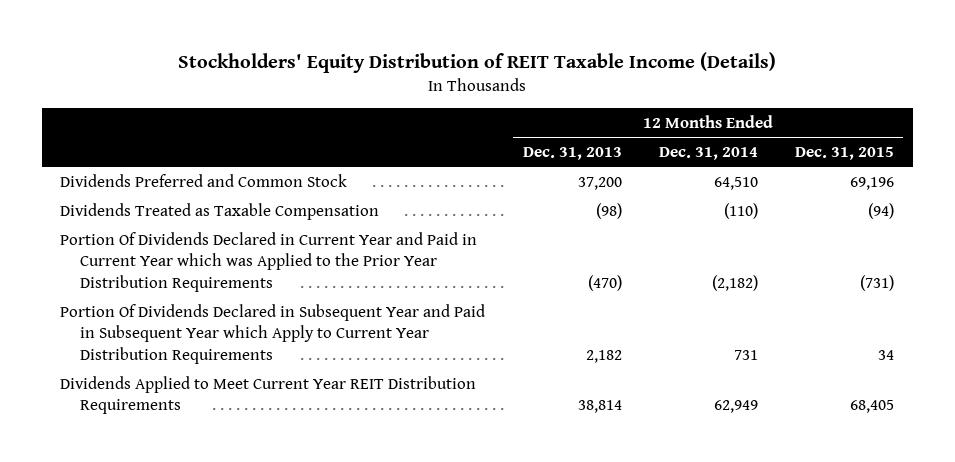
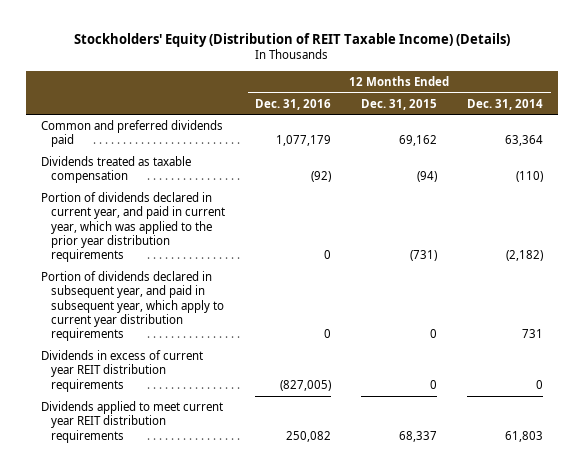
- Stockholders' Equity Distribution of REIT Taxable Income (Details)
+ Stockholders' Equity (Distribution of REIT Taxable Income) (Details)
- | 12 Months Ended Dec. 31, 2013 | 12 Months Ended Dec. 31, 2014 | 12 Months Ended Dec. 31, 2015
+ | 12 Months Ended Dec. 31, 2016 | 12 Months Ended Dec. 31, 2015 | 12 Months Ended Dec. 31, 2014
- Dividends Preferred and Common Stock | 37,200 | 64,510 | 69,196
- Dividends Treated as Taxable Compensation | (98) | (110) | (94)
- Portion Of Dividends Declared in Current Year and Paid in Current Year which was Applied to the Prior Year Distribution Requirements | (470) | (2,182) | (731)
- Portion Of Dividends Declared in Subsequent Year and Paid in Subsequent Year which Apply to Current Year Distribution Requirements | 2,182 | 731 | 34
- Dividends Applied to Meet Current Year REIT Distribution Requirements | 38,814 | 62,949 | 68,405
+ Common and preferred dividends paid | 1,077,179 | 69,162 | 63,364
+ Dividends treated as taxable compensation | (92) | (94) | (110)
+ Portion of dividends declared in current year, and paid in current year, which was applied to the prior year distribution requirements | 0 | (731) | (2,182)
+ Portion of dividends declared in subsequent year, and paid in subsequent year, which apply to current year distribution requirements | 0 | 0 | 731
+ Dividends in excess of current year REIT distribution requirements | (827,005) | 0 | 0
+ Dividends applied to meet current year REIT distribution requirements | 250,082 | 68,337 | 61,803

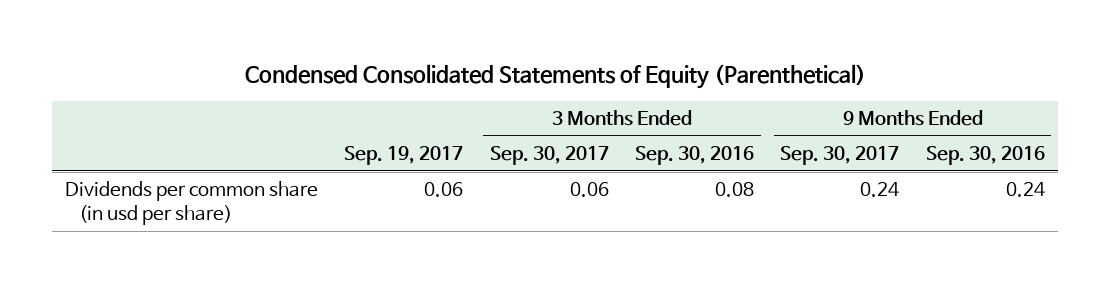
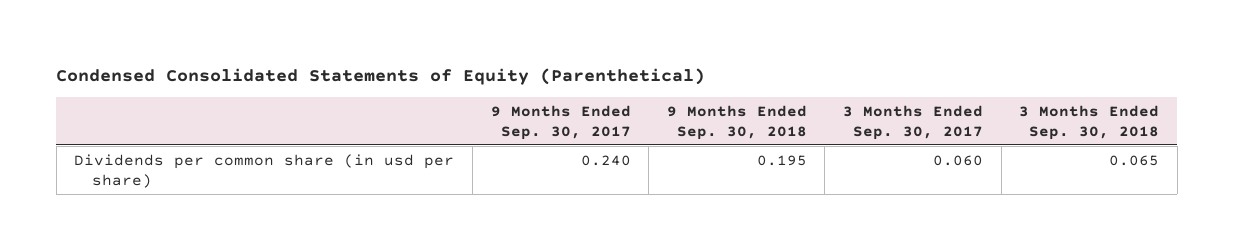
- | Sep. 19, 2017 | 3 Months Ended Sep. 30, 2017 | 3 Months Ended Sep. 30, 2016 | 9 Months Ended Sep. 30, 2017 | 9 Months Ended Sep. 30, 2016
+ | 9 Months Ended Sep. 30, 2017 | 9 Months Ended Sep. 30, 2018 | 3 Months Ended Sep. 30, 2017 | 3 Months Ended Sep. 30, 2018
- Dividends per common share (in usd per share) | 0.06 | 0.06 | 0.08 | 0.24 | 0.24
+ Dividends per common share (in usd per share) | 0.240 | 0.195 | 0.060 | 0.065

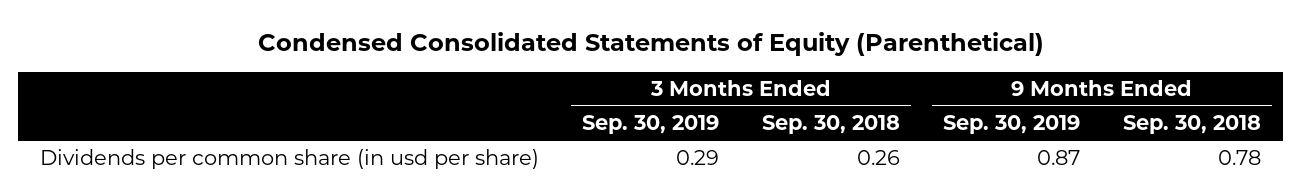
- | 9 Months Ended Sep. 30, 2017 | 9 Months Ended Sep. 30, 2018 | 3 Months Ended Sep. 30, 2017 | 3 Months Ended Sep. 30, 2018
+ | 3 Months Ended Sep. 30, 2019 | 3 Months Ended Sep. 30, 2018 | 9 Months Ended Sep. 30, 2019 | 9 Months Ended Sep. 30, 2018
- Dividends per common share (in usd per share) | 0.240 | 0.195 | 0.060 | 0.065
+ Dividends per common share (in usd per share) | 0.29 | 0.26 | 0.87 | 0.78

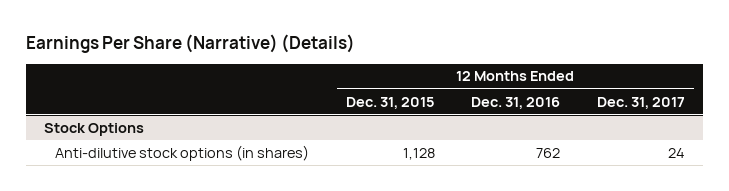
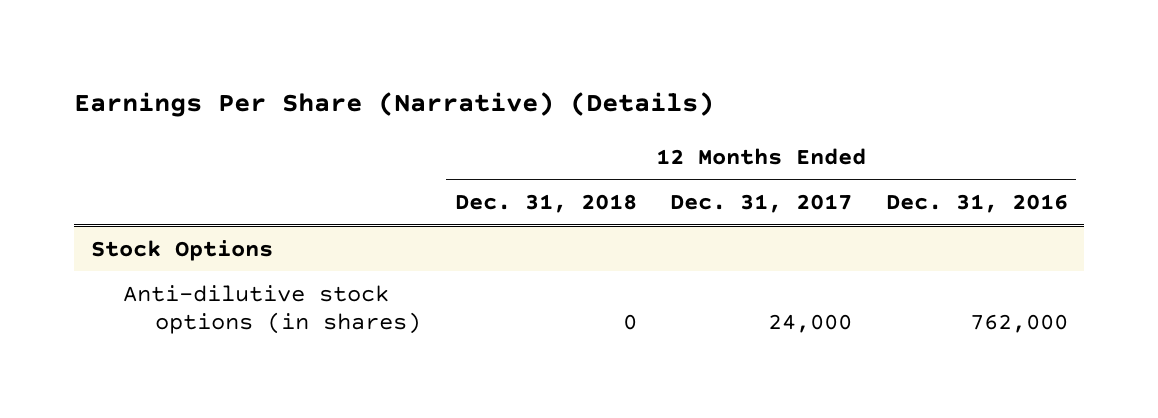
- | 12 Months Ended Dec. 31, 2015 | 12 Months Ended Dec. 31, 2016 | 12 Months Ended Dec. 31, 2017
+ | 12 Months Ended Dec. 31, 2018 | 12 Months Ended Dec. 31, 2017 | 12 Months Ended Dec. 31, 2016
@ Stock Options
- Anti-dilutive stock options (in shares) | 1,128 | 762 | 24
+ Anti-dilutive stock options (in shares) | 0 | 24,000 | 762,000

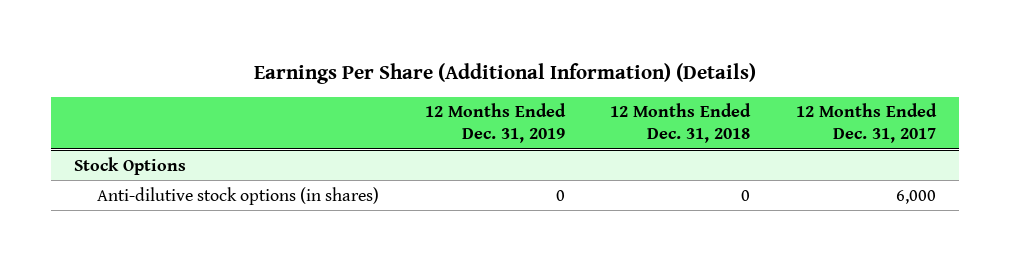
- Earnings Per Share (Narrative) (Details)
+ Earnings Per Share (Additional Information) (Details)
- | 12 Months Ended Dec. 31, 2018 | 12 Months Ended Dec. 31, 2017 | 12 Months Ended Dec. 31, 2016
+ | 12 Months Ended Dec. 31, 2019 | 12 Months Ended Dec. 31, 2018 | 12 Months Ended Dec. 31, 2017
@ Stock Options
- Anti-dilutive stock options (in shares) | 0 | 24,000 | 762,000
+ Anti-dilutive stock options (in shares) | 0 | 0 | 6,000

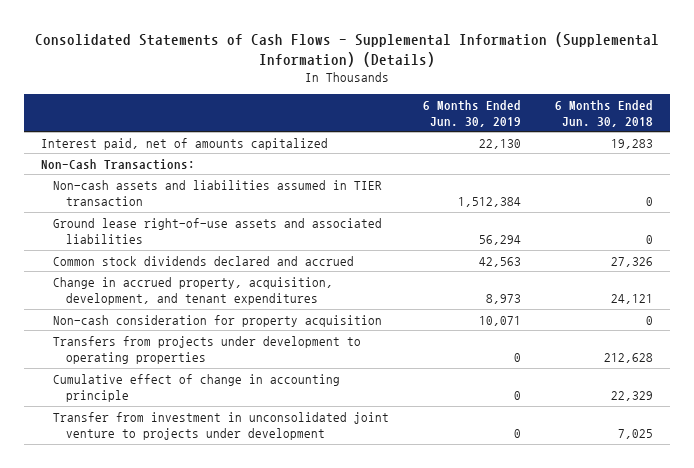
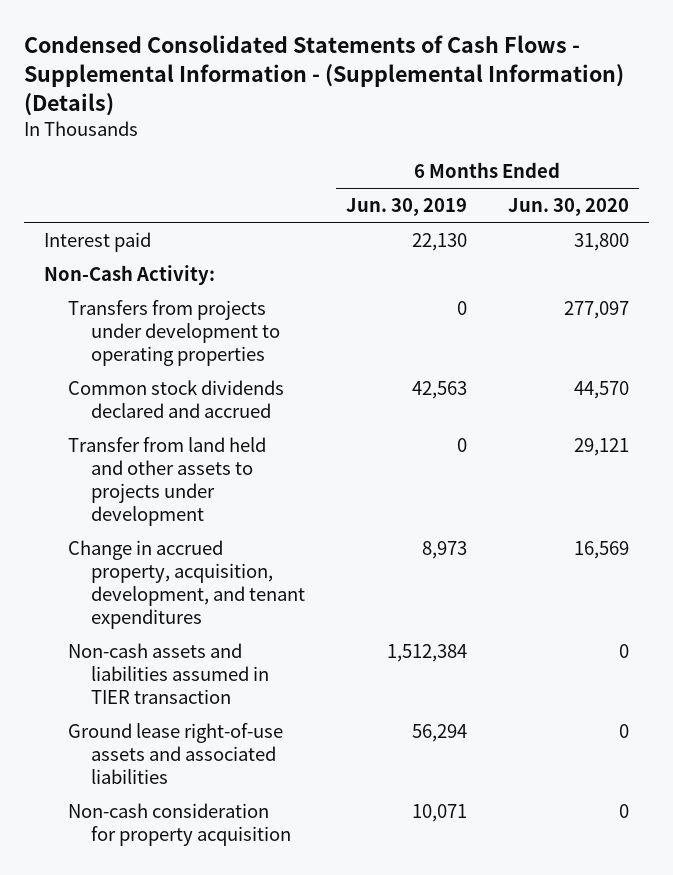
- Consolidated Statements of Cash Flows - Supplemental Information (Supplemental Information) (Details)
+ Condensed Consolidated Statements of Cash Flows - Supplemental Information - (Supplemental Information) (Details)
- | 6 Months Ended Jun. 30, 2019 | 6 Months Ended Jun. 30, 2018
+ | 6 Months Ended Jun. 30, 2019 | 6 Months Ended Jun. 30, 2020
- Interest paid, net of amounts capitalized | 22,130 | 19,283
- Non-Cash Transactions:
+ Interest paid | 22,130 | 31,800
+ Non-Cash Activity:
moved up: Transfers from projects under development to operating properties | 0 | 277,097
+ Transfer from land held and other assets to projects under development | 0 | 29,121
moved down: Non-cash assets and liabilities assumed in TIER transaction | 1,512,384 | 0
moved down: Ground lease right-of-use assets and associated liabilities | 56,294 | 0
- Cumulative effect of change in accounting principle | 0 | 22,329
- Transfer from investment in unconsolidated joint venture to projects under development | 0 | 7,025

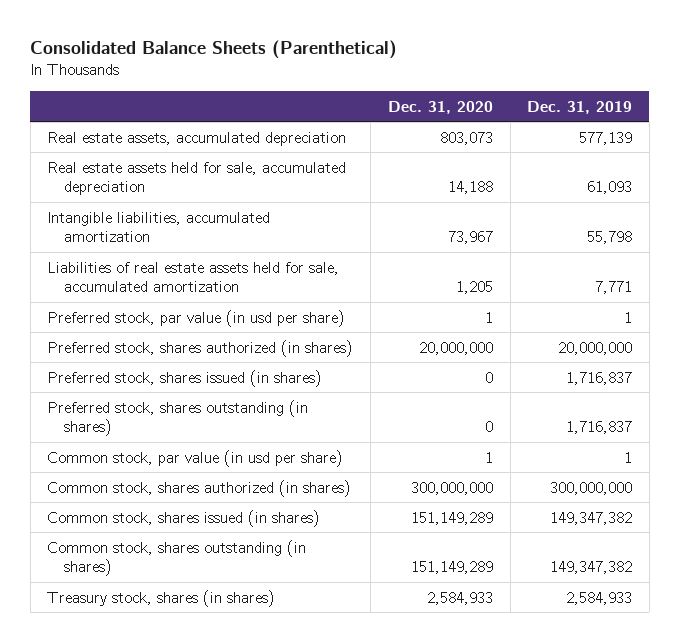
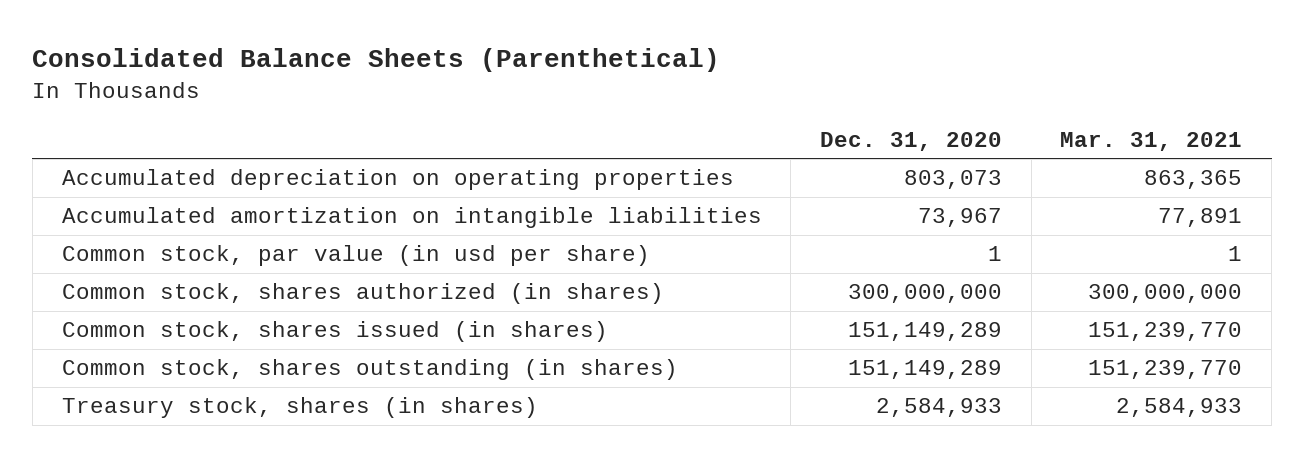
- | Dec. 31, 2020 | Dec. 31, 2019
+ | Dec. 31, 2020 | Mar. 31, 2021
- Real estate assets, accumulated depreciation | 803,073 | 577,139
- Real estate assets held for sale, accumulated depreciation | 14,188 | 61,093
- Intangible liabilities, accumulated amortization | 73,967 | 55,798
- Liabilities of real estate assets held for sale, accumulated amortization | 1,205 | 7,771
- Preferred stock, par value (in usd per share) | 1 | 1
- Preferred stock, shares authorized (in shares) | 20,000,000 | 20,000,000
- Preferred stock, shares issued (in shares) | 0 | 1,716,837
- Preferred stock, shares outstanding (in shares) | 0 | 1,716,837
+ Accumulated depreciation on operating properties | 803,073 | 863,365
+ Accumulated amortization on intangible liabilities | 73,967 | 77,891

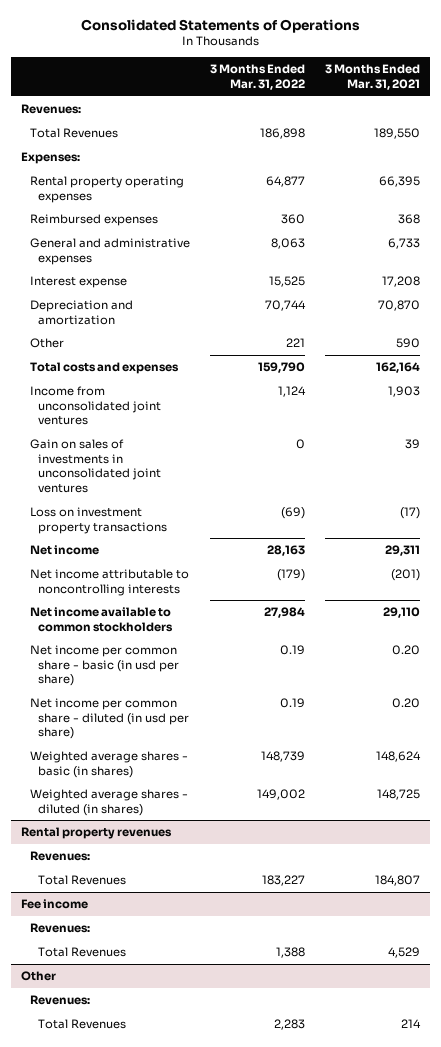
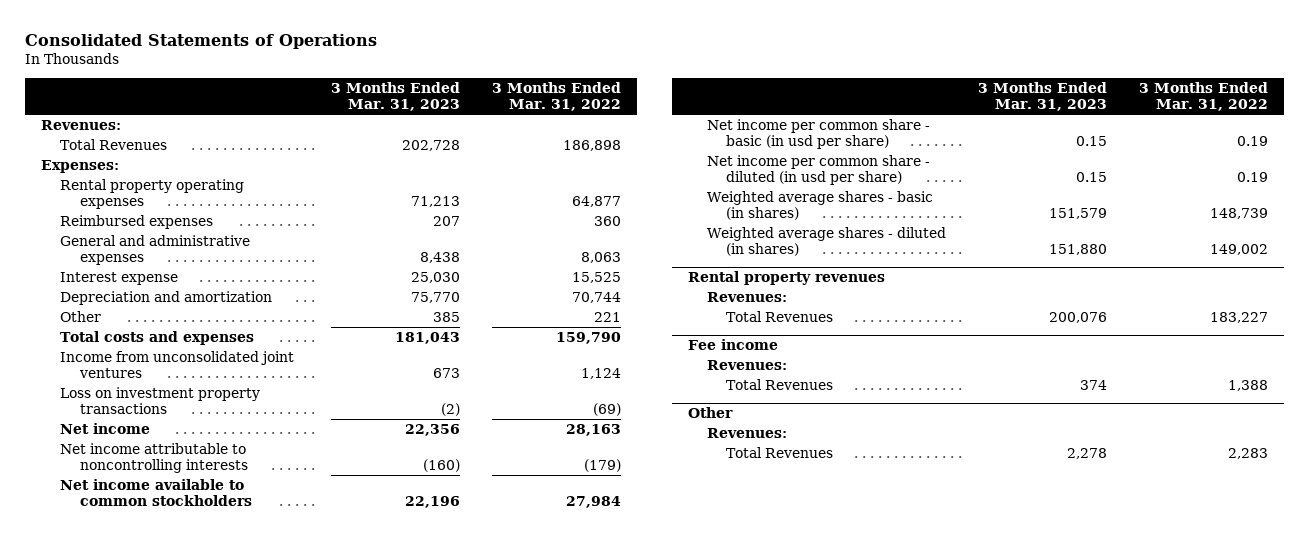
- | 3 Months Ended Mar. 31, 2022 | 3 Months Ended Mar. 31, 2021
+ | 3 Months Ended Mar. 31, 2023 | 3 Months Ended Mar. 31, 2022
- Gain on sales of investments in unconsolidated joint ventures | 0 | 39

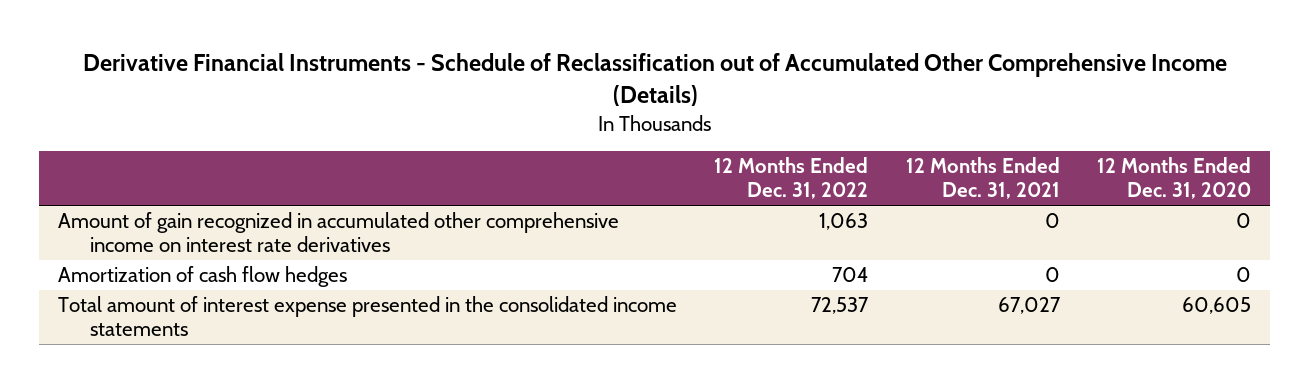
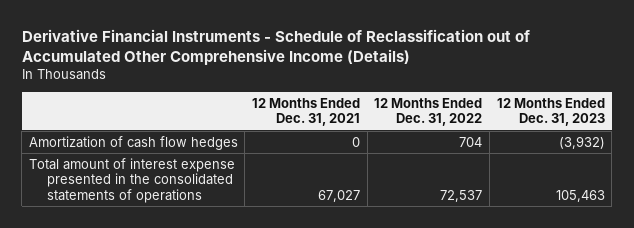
- | 12 Months Ended Dec. 31, 2022 | 12 Months Ended Dec. 31, 2021 | 12 Months Ended Dec. 31, 2020
+ | 12 Months Ended Dec. 31, 2021 | 12 Months Ended Dec. 31, 2022 | 12 Months Ended Dec. 31, 2023
- Amount of gain recognized in accumulated other comprehensive income on interest rate derivatives | 1,063 | 0 | 0
- Total amount of interest expense presented in the consolidated income statements | 72,537 | 67,027 | 60,605
+ Total amount of interest expense presented in the consolidated statements of operations | 67,027 | 72,537 | 105,463

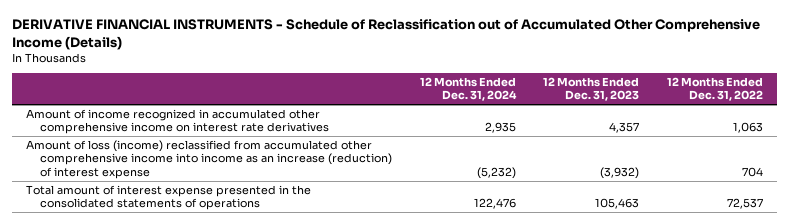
- Derivative Financial Instruments - Schedule of Reclassification out of Accumulated Other Comprehensive Income (Details)
+ DERIVATIVE FINANCIAL INSTRUMENTS - Schedule of Reclassification out of Accumulated Other Comprehensive Income (Details)
- | 12 Months Ended Dec. 31, 2021 | 12 Months Ended Dec. 31, 2022 | 12 Months Ended Dec. 31, 2023
+ | 12 Months Ended Dec. 31, 2024 | 12 Months Ended Dec. 31, 2023 | 12 Months Ended Dec. 31, 2022
- Amortization of cash flow hedges | 0 | 704 | (3,932)
+ Amount of income recognized in accumulated other comprehensive income on interest rate derivatives | 2,935 | 4,357 | 1,063
+ Amount of loss (income) reclassified from accumulated other comprehensive income into income as an increase (reduction) of interest expense | (5,232) | (3,932) | 704

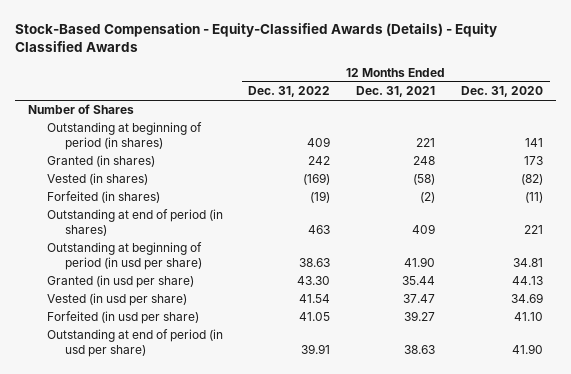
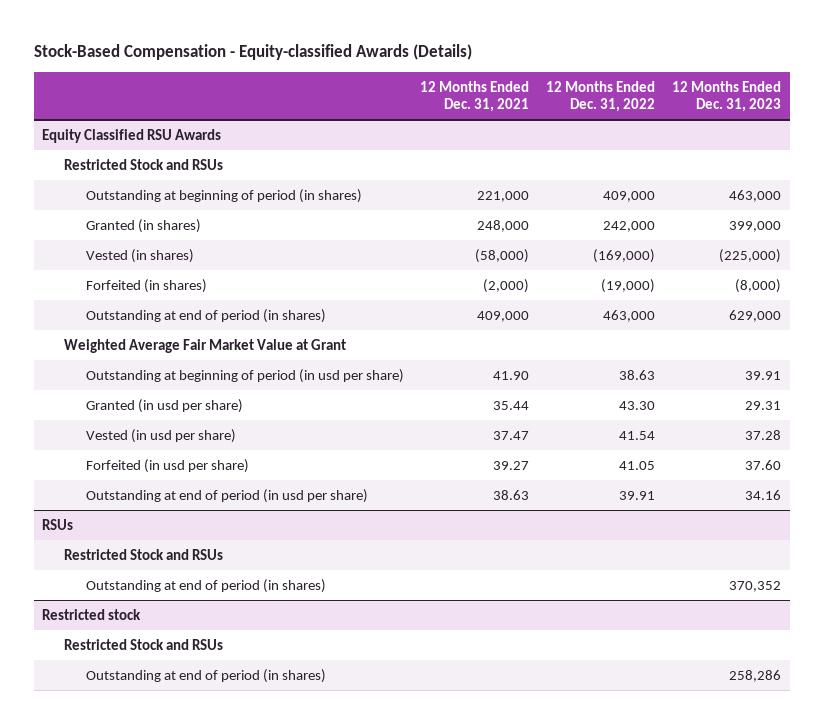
- Stock-Based Compensation - Equity-Classified Awards (Details) - Equity Classified Awards
+ Stock-Based Compensation - Equity-classified Awards (Details)
- | 12 Months Ended Dec. 31, 2022 | 12 Months Ended Dec. 31, 2021 | 12 Months Ended Dec. 31, 2020
+ | 12 Months Ended Dec. 31, 2021 | 12 Months Ended Dec. 31, 2022 | 12 Months Ended Dec. 31, 2023
- Number of Shares
- Outstanding at beginning of period (in shares) | 409 | 221 | 141
- Granted (in shares) | 242 | 248 | 173
- Vested (in shares) | (169) | (58) | (82)
- Forfeited (in shares) | (19) | (2) | (11)
- Outstanding at end of period (in shares) | 463 | 409 | 221
+ Equity Classified RSU Awards
+ Restricted Stock and RSUs
+ Outstanding at beginning of period (in shares) | 221,000 | 409,000 | 463,000
+ Granted (in shares) | 248,000 | 242,000 | 399,000
+ Vested (in shares) | (58,000) | (169,000) | (225,000)
+ Forfeited (in shares) | (2,000) | (19,000) | (8,000)
+ Outstanding at end of period (in shares) | 409,000 | 463,000 | 629,000
+ Weighted Average Fair Market Value at Grant
+ RSUs
+ Restricted Stock and RSUs
+ Outstanding at end of period (in shares) | | | 370,352
+ Restricted stock
+ Restricted Stock and RSUs
+ Outstanding at end of period (in shares) | | | 258,286

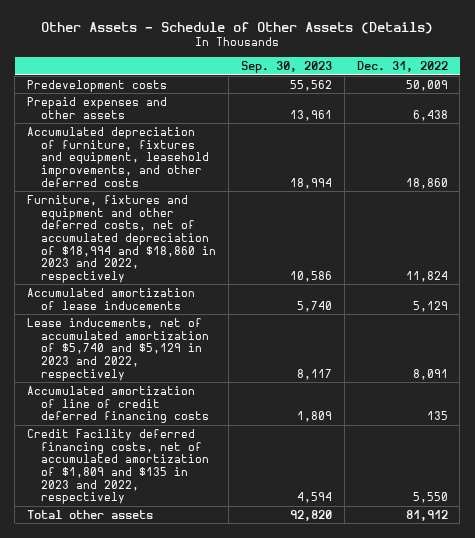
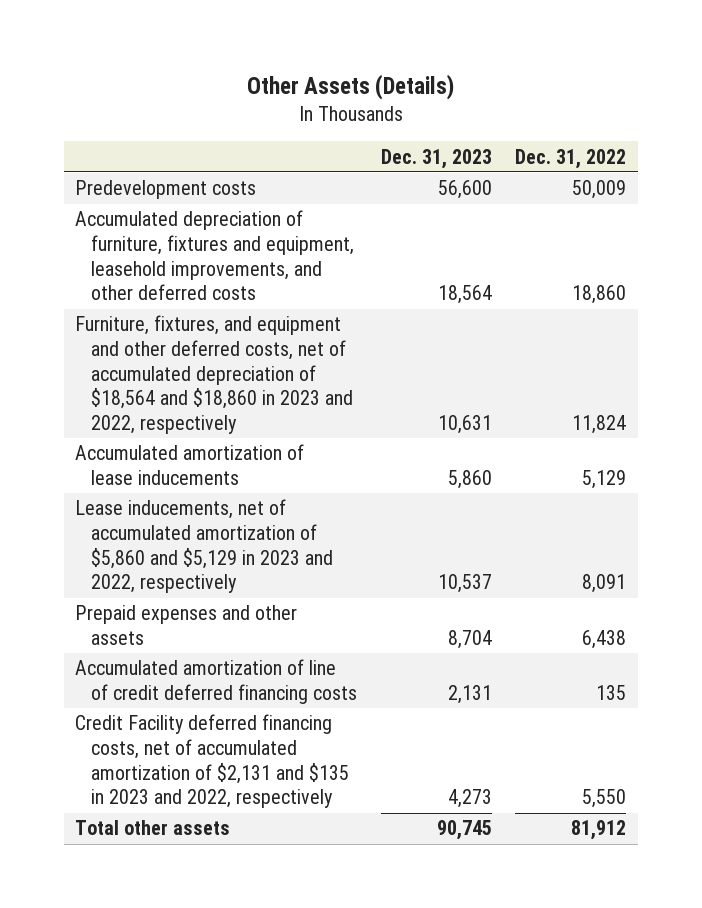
- Other Assets - Schedule of Other Assets (Details)
+ Other Assets (Details)
- | Sep. 30, 2023 | Dec. 31, 2022
+ | Dec. 31, 2023 | Dec. 31, 2022
- Furniture, fixtures and equipment and other deferred costs, net of accumulated depreciation of $18,994 and $18,860 in 2023 and 2022, respectively | 10,586 | 11,824
+ Furniture, fixtures, and equipment and other deferred costs, net of accumulated depreciation of $18,564 and $18,860 in 2023 and 2022, respectively | 10,631 | 11,824
- Lease inducements, net of accumulated amortization of $5,740 and $5,129 in 2023 and 2022, respectively | 8,117 | 8,091
+ Lease inducements, net of accumulated amortization of $5,860 and $5,129 in 2023 and 2022, respectively | 10,537 | 8,091
moved down: Prepaid expenses and other assets | 8,704 | 6,438
- Credit Facility deferred financing costs, net of accumulated amortization of $1,809 and $135 in 2023 and 2022, respectively | 4,594 | 5,550
+ Credit Facility deferred financing costs, net of accumulated amortization of $2,131 and $135 in 2023 and 2022, respectively | 4,273 | 5,550

